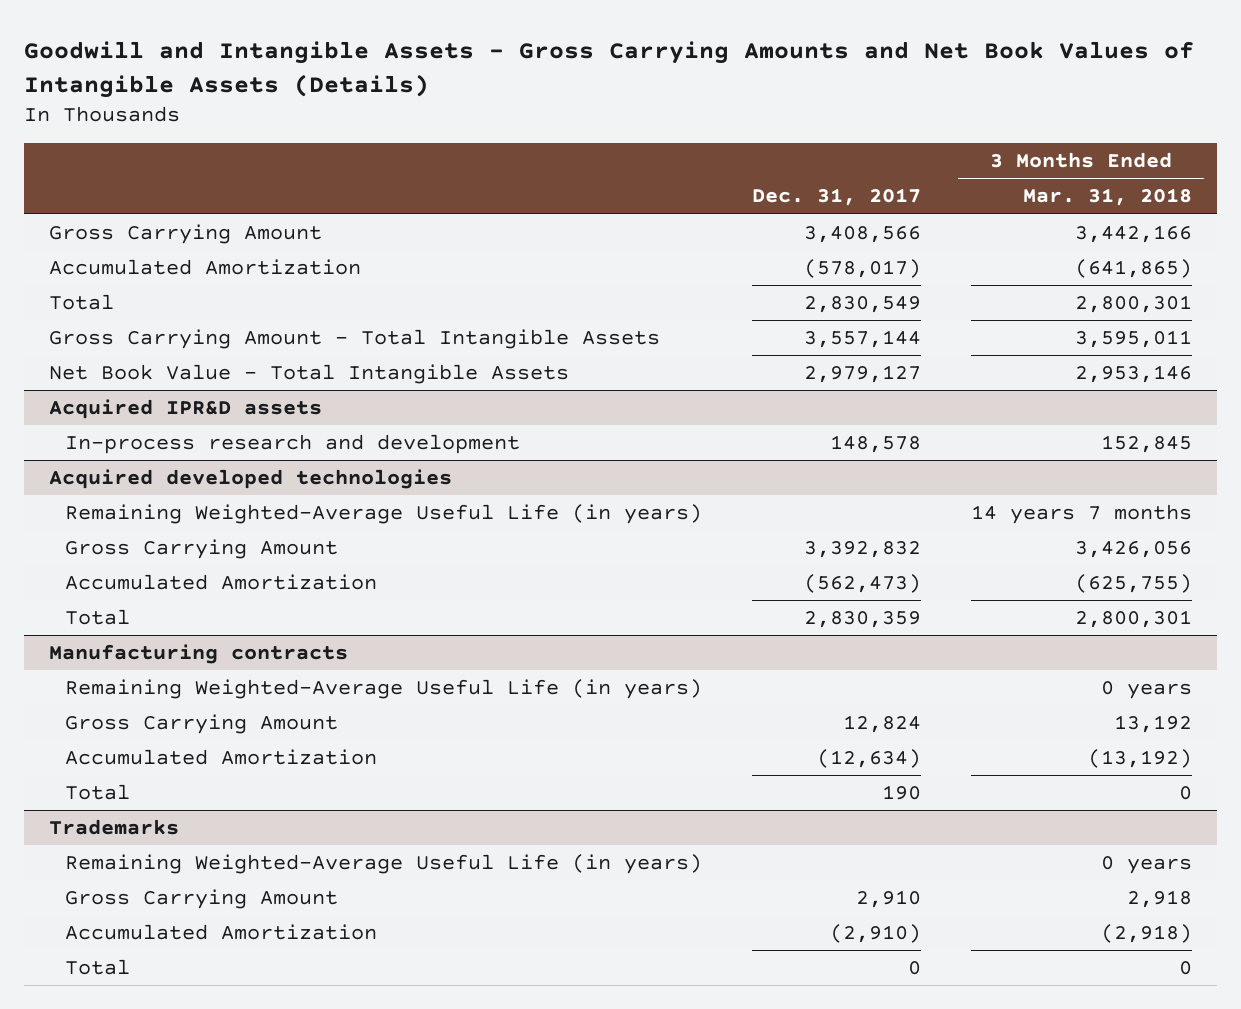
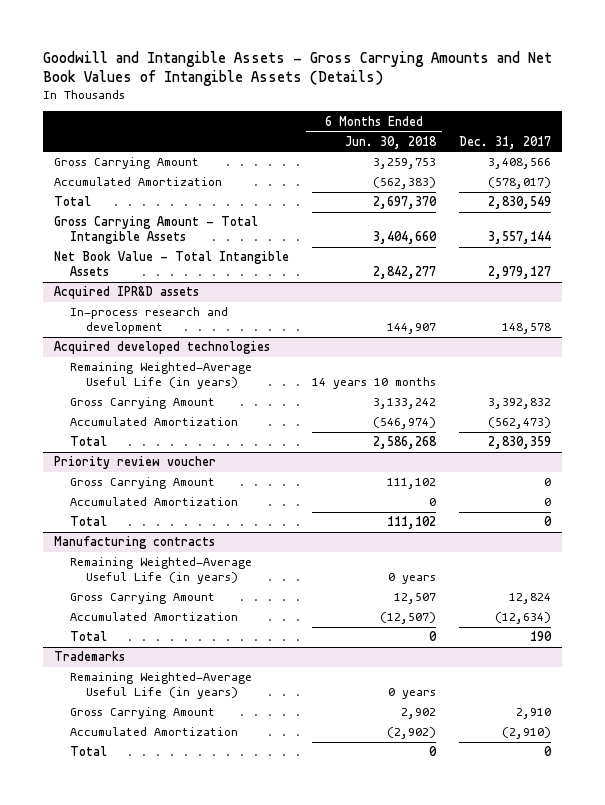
- | Dec. 31, 2017 | 3 Months Ended Mar. 31, 2018
+ | 6 Months Ended Jun. 30, 2018 | Dec. 31, 2017
+ Priority review voucher
+ Gross Carrying Amount | 111,102 | 0
+ Accumulated Amortization | 0 | 0
+ Total | 111,102 | 0

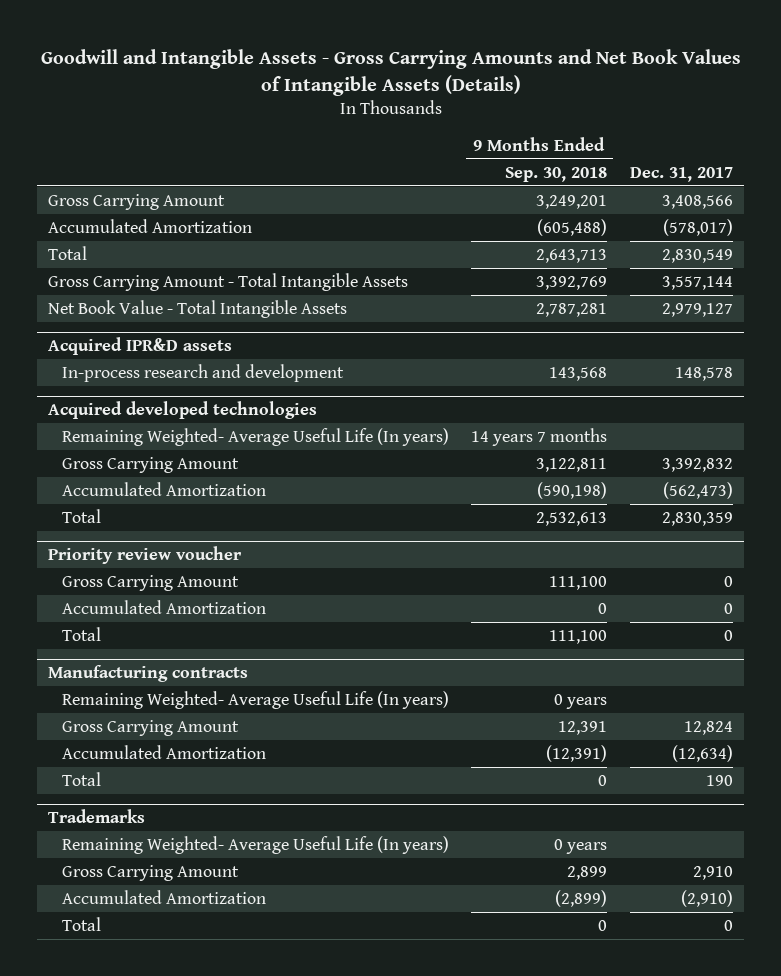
- | 6 Months Ended Jun. 30, 2018 | Dec. 31, 2017
+ | 9 Months Ended Sep. 30, 2018 | Dec. 31, 2017
@ Acquired developed technologies
- Remaining Weighted-Average Useful Life (in years) | 14 years 10 months |
+ Remaining Weighted- Average Useful Life (In years) | 14 years 7 months |
@ Manufacturing contracts
- Remaining Weighted-Average Useful Life (in years) | 0 years |
+ Remaining Weighted- Average Useful Life (In years) | 0 years |
@ Trademarks
- Remaining Weighted-Average Useful Life (in years) | 0 years |
+ Remaining Weighted- Average Useful Life (In years) | 0 years |

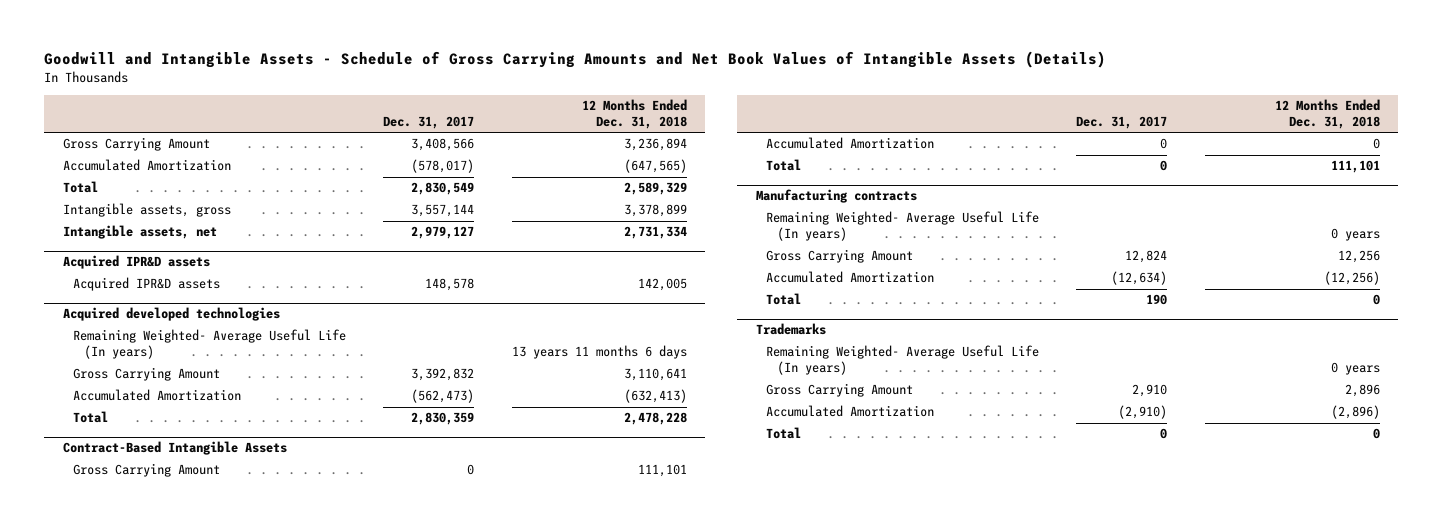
- Goodwill and Intangible Assets - Gross Carrying Amounts and Net Book Values of Intangible Assets (Details)
+ Goodwill and Intangible Assets - Schedule of Gross Carrying Amounts and Net Book Values of Intangible Assets (Details)
- | 9 Months Ended Sep. 30, 2018 | Dec. 31, 2017
+ | Dec. 31, 2017 | 12 Months Ended Dec. 31, 2018
- Gross Carrying Amount - Total Intangible Assets | 3,392,769 | 3,557,144
- Net Book Value - Total Intangible Assets | 2,787,281 | 2,979,127
+ Intangible assets, gross | 3,557,144 | 3,378,899
+ Intangible assets, net | 2,979,127 | 2,731,334
@ Acquired IPR&D assets
- In-process research and development | 143,568 | 148,578
+ Acquired IPR&D assets | 148,578 | 142,005
- Priority review voucher
+ Contract-Based Intangible Assets

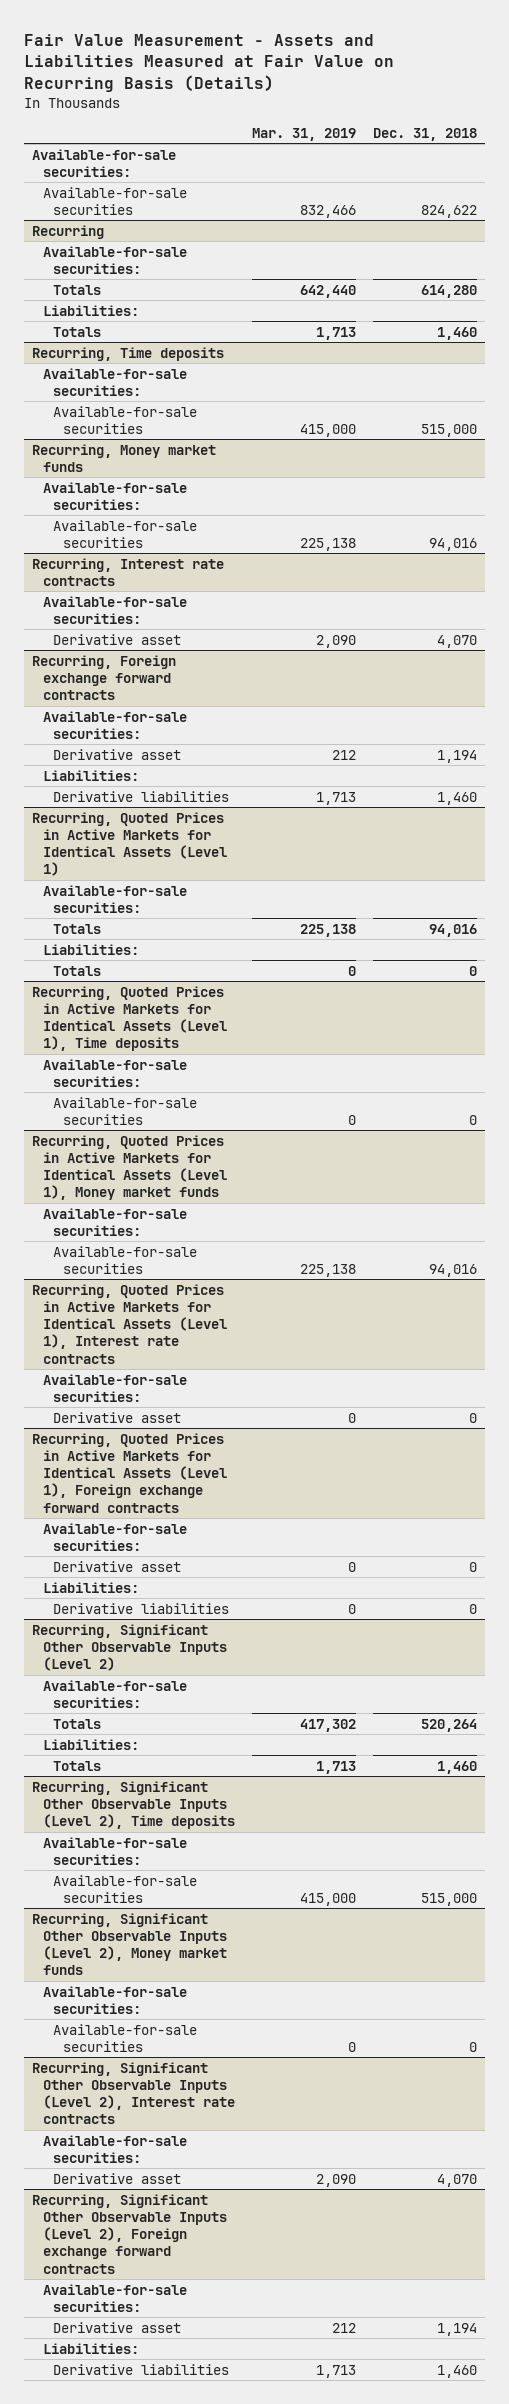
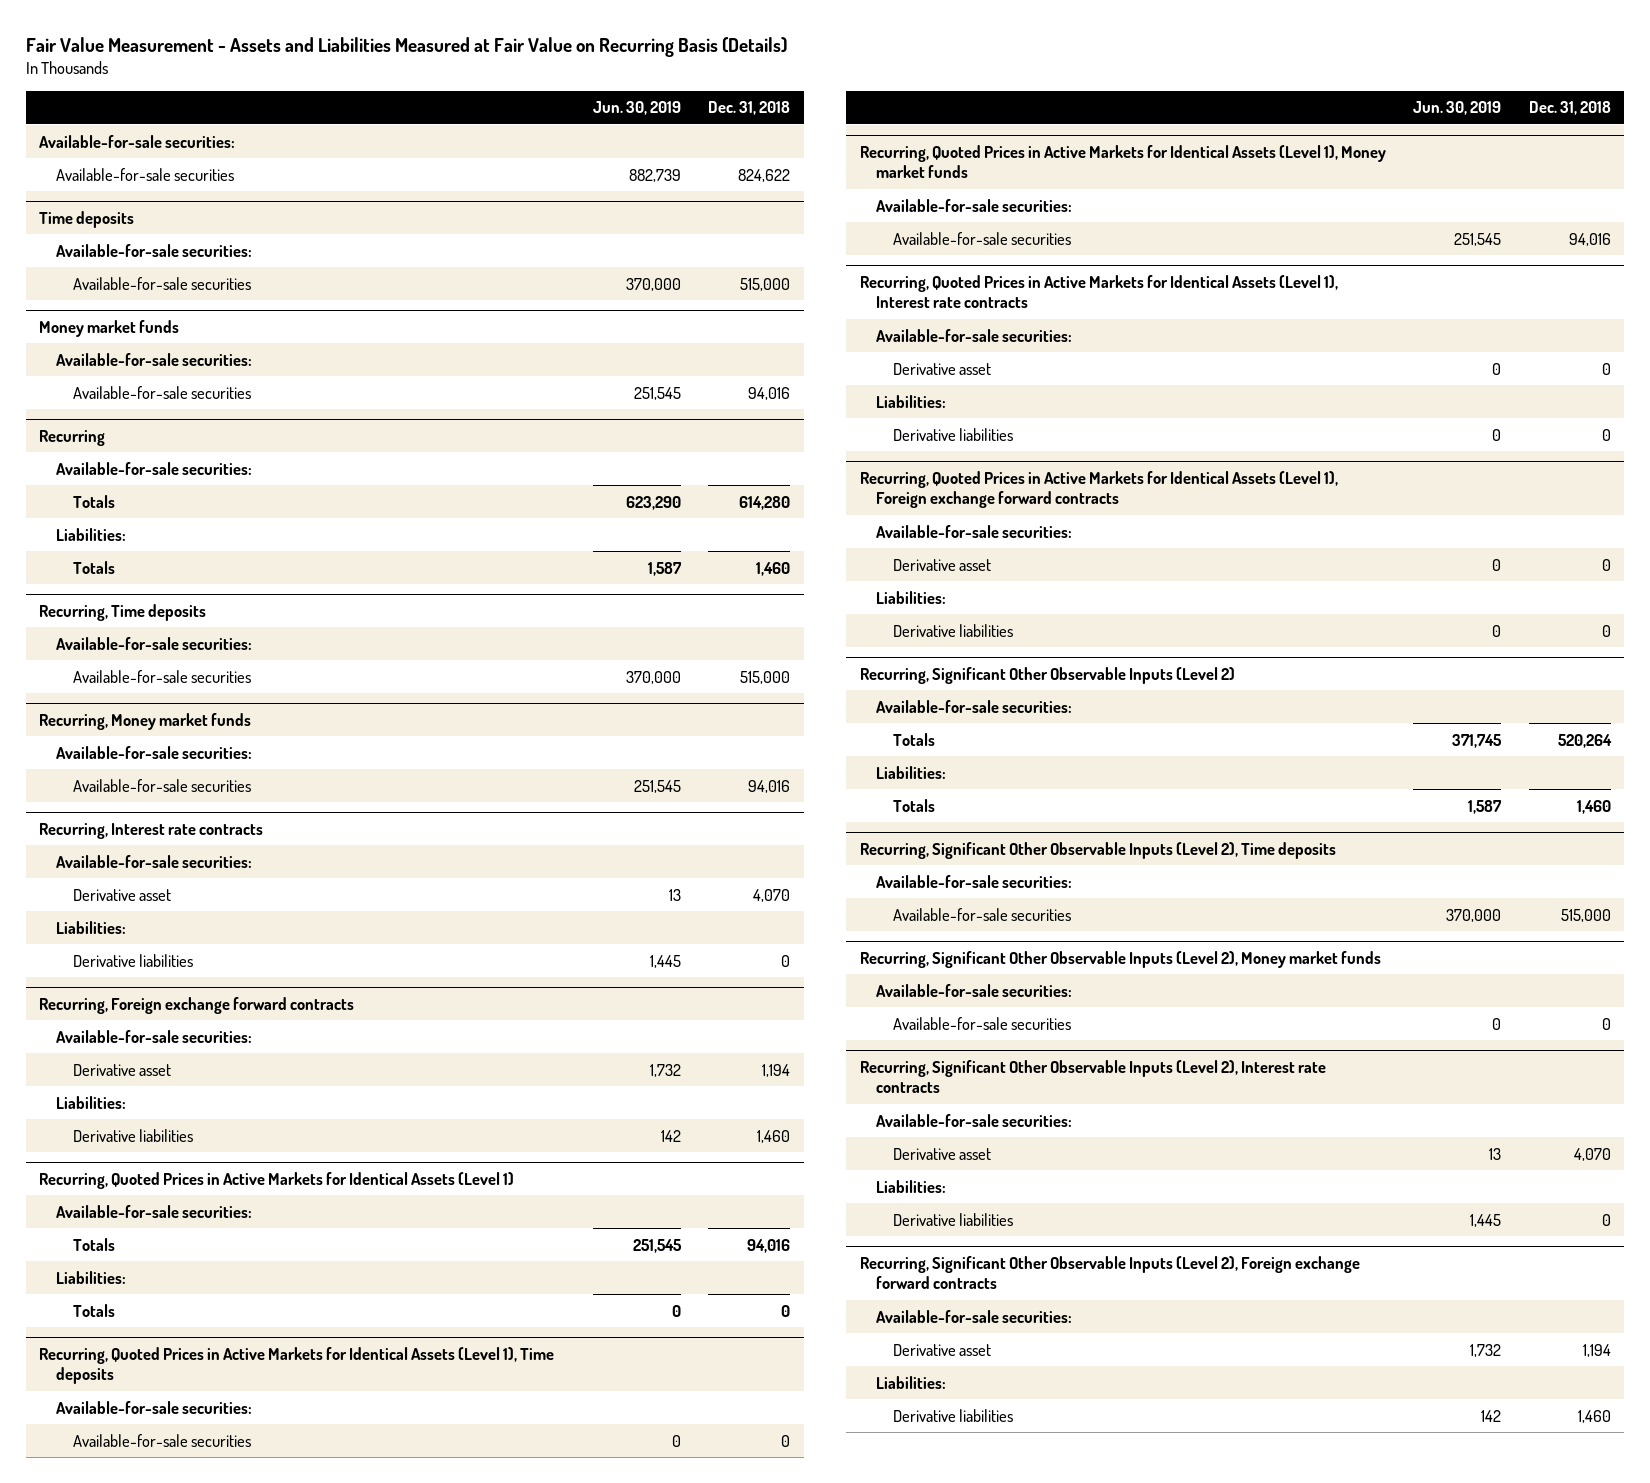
- | Mar. 31, 2019 | Dec. 31, 2018
+ | Jun. 30, 2019 | Dec. 31, 2018
+ Time deposits
+ Available-for-sale securities:
+ Available-for-sale securities | 370,000 | 515,000
+ Money market funds
+ Available-for-sale securities:
+ Available-for-sale securities | 251,545 | 94,016
@ Recurring, Interest rate contracts
+ Liabilities:
+ Derivative liabilities | 1,445 | 0
@ Recurring, Quoted Prices in Active Markets for Identical Assets (Level 1), Interest rate contracts
+ Liabilities:
+ Derivative liabilities | 0 | 0
@ Recurring, Significant Other Observable Inputs (Level 2), Interest rate contracts
+ Liabilities:
+ Derivative liabilities | 1,445 | 0

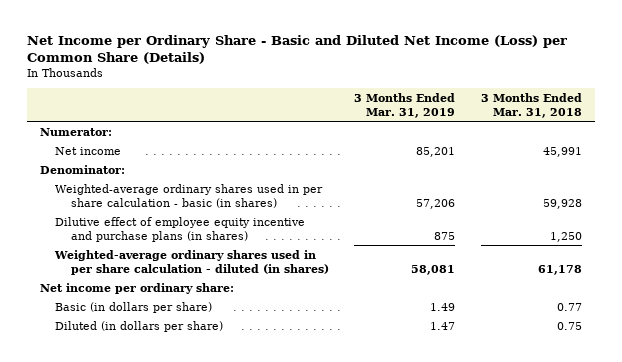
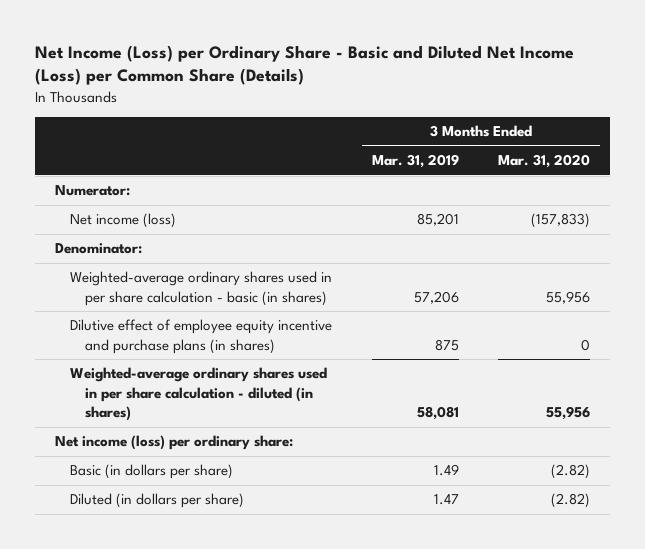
- Net Income per Ordinary Share - Basic and Diluted Net Income (Loss) per Common Share (Details)
+ Net Income (Loss) per Ordinary Share - Basic and Diluted Net Income (Loss) per Common Share (Details)
- | 3 Months Ended Mar. 31, 2019 | 3 Months Ended Mar. 31, 2018
+ | 3 Months Ended Mar. 31, 2019 | 3 Months Ended Mar. 31, 2020
- Net income | 85,201 | 45,991
+ Net income (loss) | 85,201 | (157,833)
- Net income per ordinary share:
+ Net income (loss) per ordinary share:

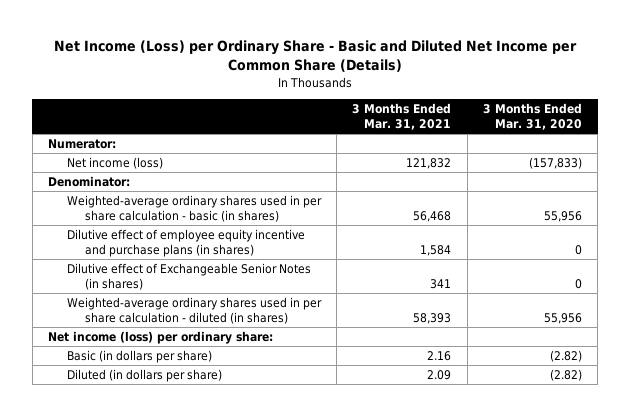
- Net Income (Loss) per Ordinary Share - Basic and Diluted Net Income (Loss) per Common Share (Details)
+ Net Income (Loss) per Ordinary Share - Basic and Diluted Net Income per Common Share (Details)
- | 3 Months Ended Mar. 31, 2019 | 3 Months Ended Mar. 31, 2020
+ | 3 Months Ended Mar. 31, 2021 | 3 Months Ended Mar. 31, 2020
+ Dilutive effect of Exchangeable Senior Notes (in shares) | 341 | 0

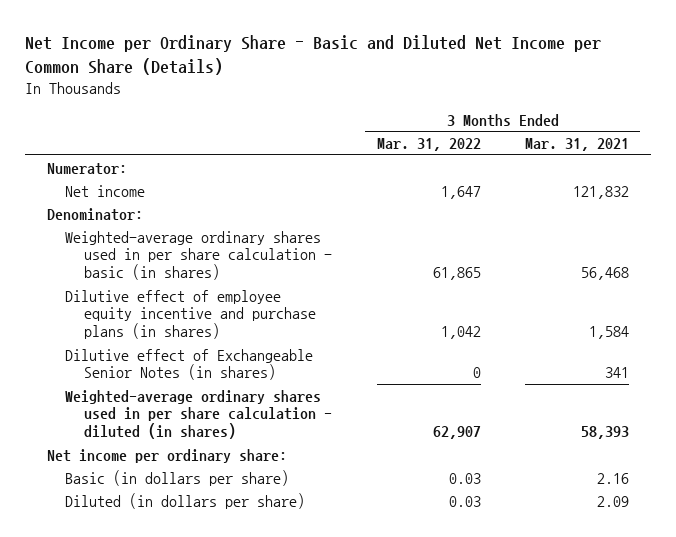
- Net Income (Loss) per Ordinary Share - Basic and Diluted Net Income per Common Share (Details)
+ Net Income per Ordinary Share - Basic and Diluted Net Income per Common Share (Details)
- | 3 Months Ended Mar. 31, 2021 | 3 Months Ended Mar. 31, 2020
+ | 3 Months Ended Mar. 31, 2022 | 3 Months Ended Mar. 31, 2021
- Net income (loss) | 121,832 | (157,833)
+ Net income | 1,647 | 121,832
- Net income (loss) per ordinary share:
+ Net income per ordinary share:

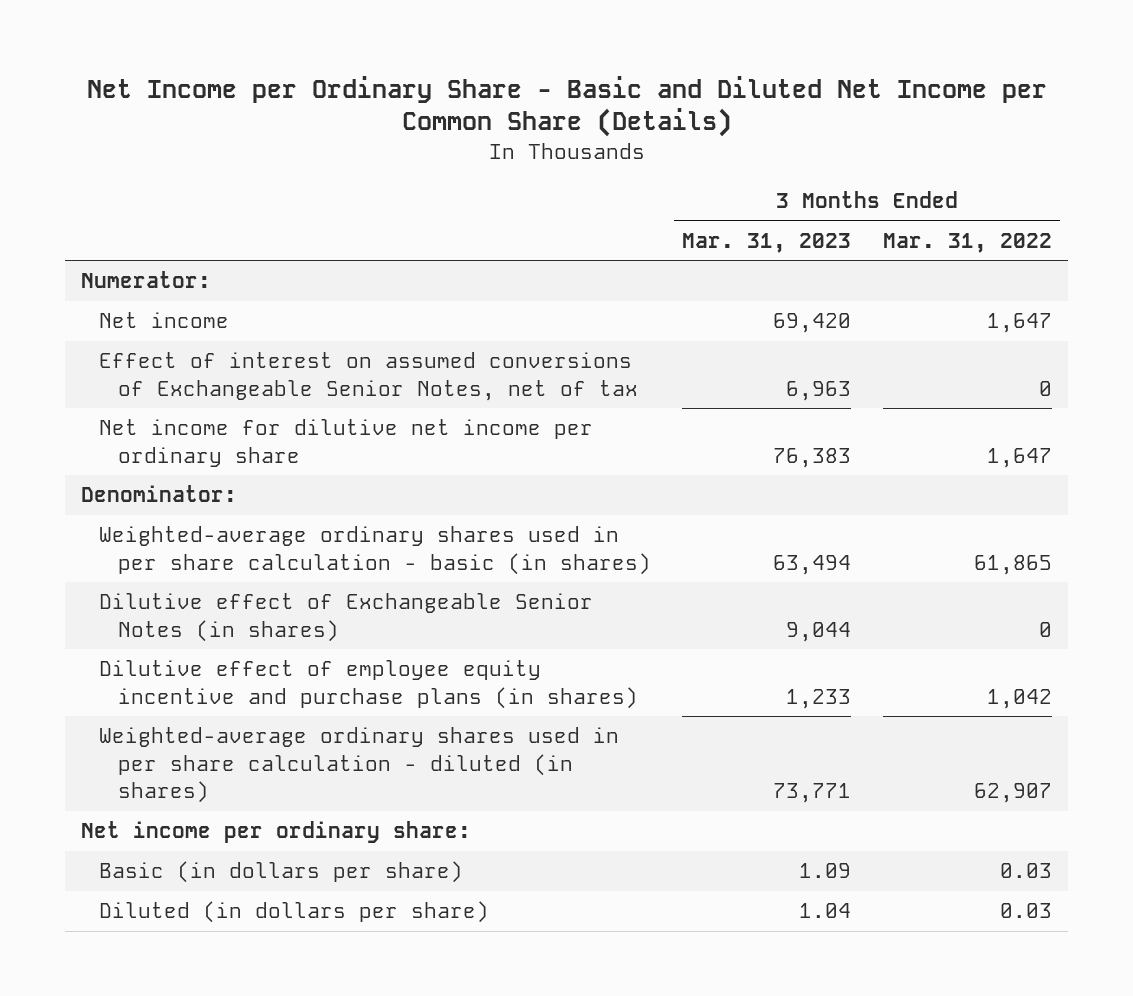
- | 3 Months Ended Mar. 31, 2022 | 3 Months Ended Mar. 31, 2021
+ | 3 Months Ended Mar. 31, 2023 | 3 Months Ended Mar. 31, 2022
+ Effect of interest on assumed conversions of Exchangeable Senior Notes, net of tax | 6,963 | 0
+ Net income for dilutive net income per ordinary share | 76,383 | 1,647
moved down: Dilutive effect of employee equity incentive and purchase plans (in shares) | 1,233 | 1,042

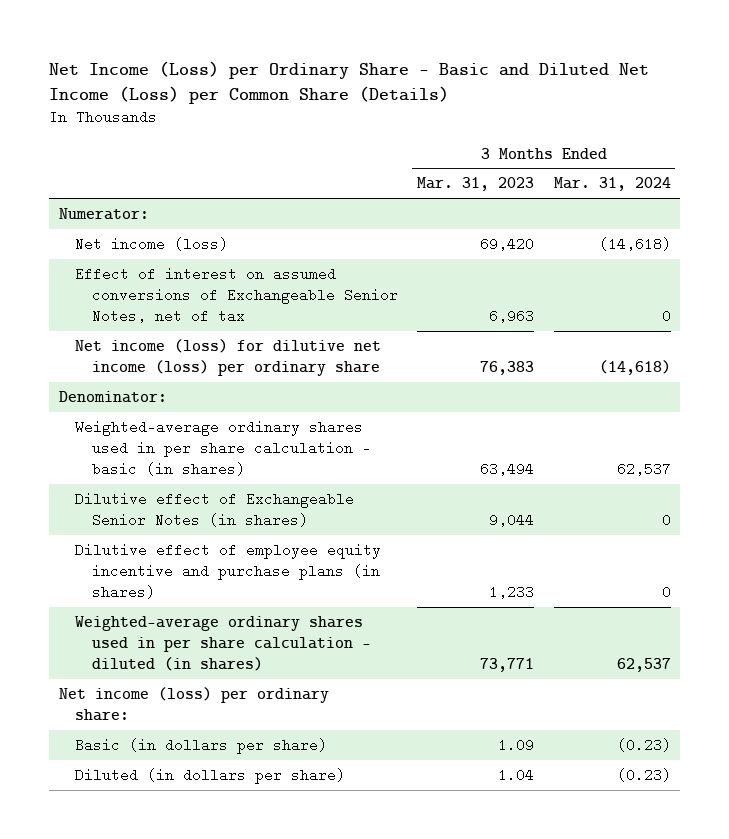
- Net Income per Ordinary Share - Basic and Diluted Net Income per Common Share (Details)
+ Net Income (Loss) per Ordinary Share - Basic and Diluted Net Income (Loss) per Common Share (Details)
- | 3 Months Ended Mar. 31, 2023 | 3 Months Ended Mar. 31, 2022
+ | 3 Months Ended Mar. 31, 2023 | 3 Months Ended Mar. 31, 2024
- Net income | 69,420 | 1,647
+ Net income (loss) | 69,420 | (14,618)
- Net income for dilutive net income per ordinary share | 76,383 | 1,647
+ Net income (loss) for dilutive net income (loss) per ordinary share | 76,383 | (14,618)
- Net income per ordinary share:
+ Net income (loss) per ordinary share:

